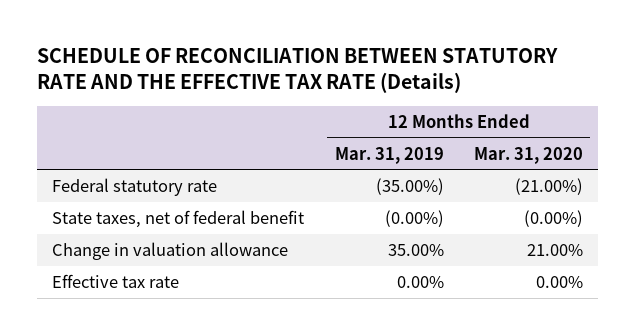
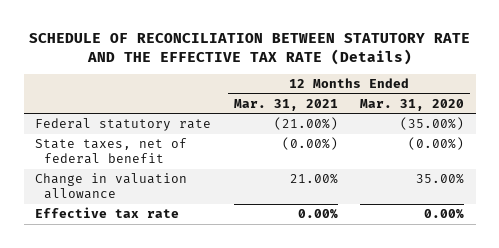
- | 12 Months Ended Mar. 31, 2019 | 12 Months Ended Mar. 31, 2020
+ | 12 Months Ended Mar. 31, 2021 | 12 Months Ended Mar. 31, 2020
- Federal statutory rate | (35.00%) | (21.00%)
+ Federal statutory rate | (21.00%) | (35.00%)
- Change in valuation allowance | 35.00% | 21.00%
+ Change in valuation allowance | 21.00% | 35.00%

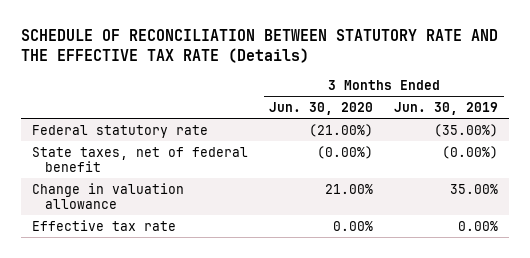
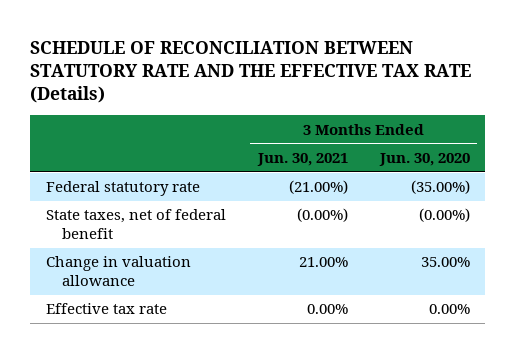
- | 3 Months Ended Jun. 30, 2020 | 3 Months Ended Jun. 30, 2019
+ | 3 Months Ended Jun. 30, 2021 | 3 Months Ended Jun. 30, 2020
- Federal statutory rate | (21.00%) | (35.00%)
+ Federal statutory rate | (21.00%) | (35.00%)
- Change in valuation allowance | 21.00% | 35.00%
+ Change in valuation allowance | 21.00% | 35.00%

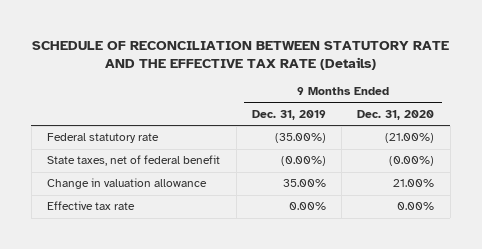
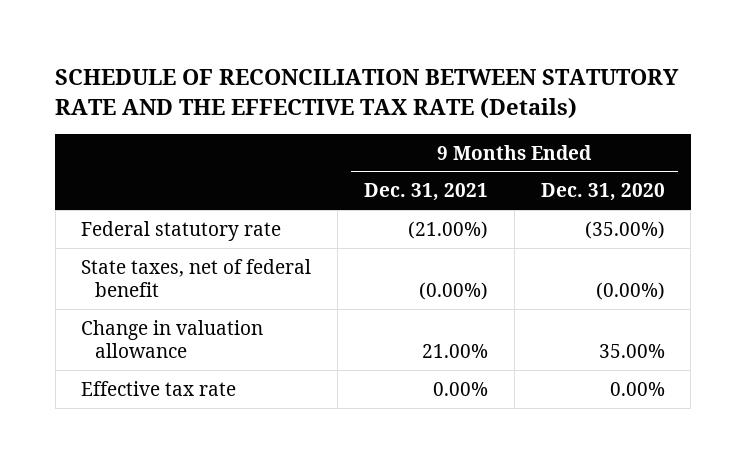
- | 9 Months Ended Dec. 31, 2019 | 9 Months Ended Dec. 31, 2020
+ | 9 Months Ended Dec. 31, 2021 | 9 Months Ended Dec. 31, 2020
- Federal statutory rate | (35.00%) | (21.00%)
+ Federal statutory rate | (21.00%) | (35.00%)
- Change in valuation allowance | 35.00% | 21.00%
+ Change in valuation allowance | 21.00% | 35.00%

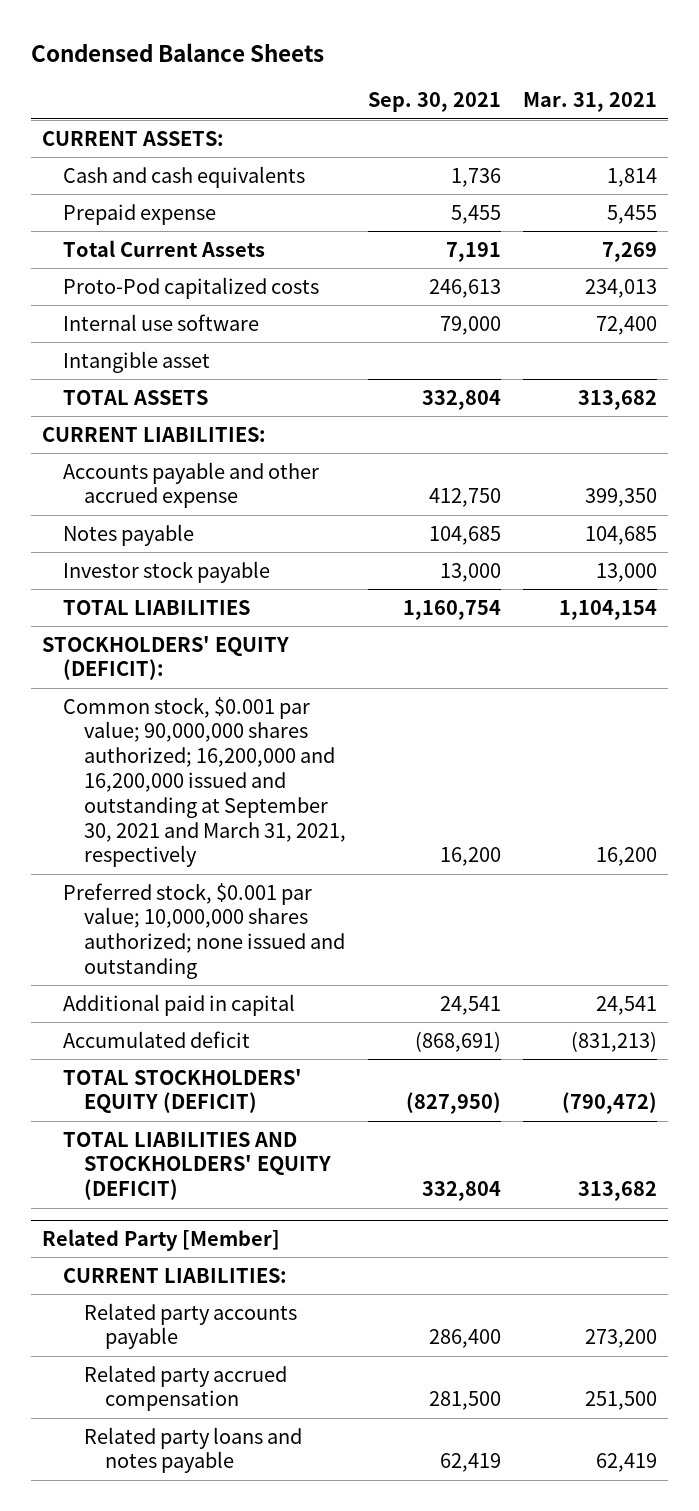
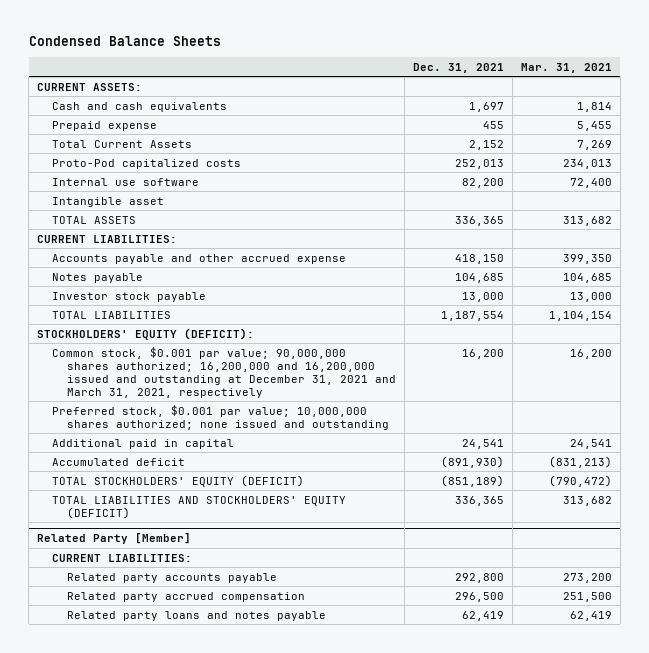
- | Sep. 30, 2021 | Mar. 31, 2021
+ | Dec. 31, 2021 | Mar. 31, 2021
- Common stock, $0.001 par value; 90,000,000 shares authorized; 16,200,000 and 16,200,000 issued and outstanding at September 30, 2021 and March 31, 2021, respectively | 16,200 | 16,200
+ Common stock, $0.001 par value; 90,000,000 shares authorized; 16,200,000 and 16,200,000 issued and outstanding at December 31, 2021 and March 31, 2021, respectively | 16,200 | 16,200

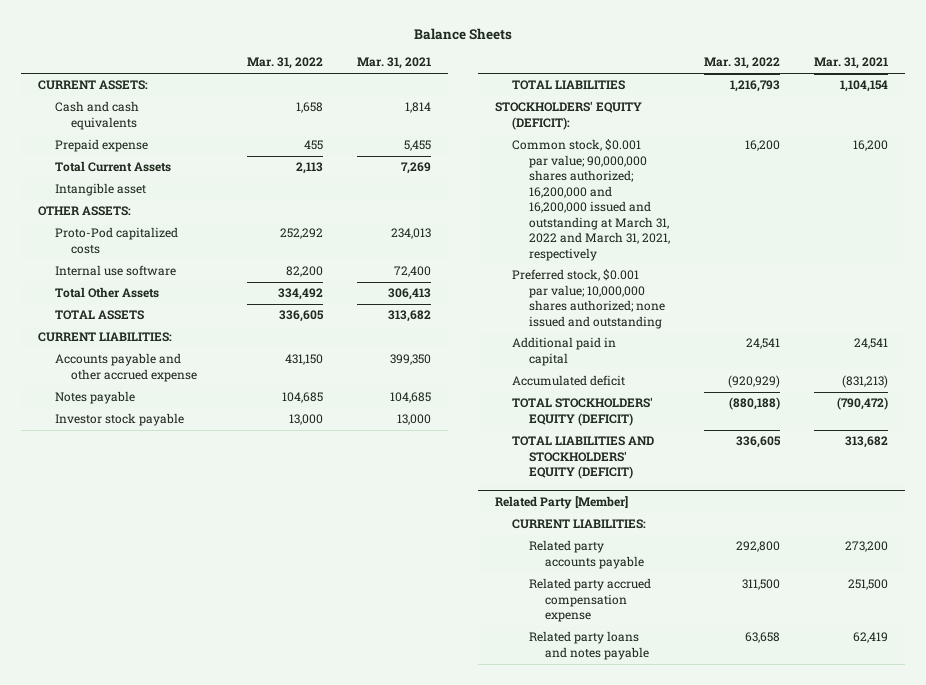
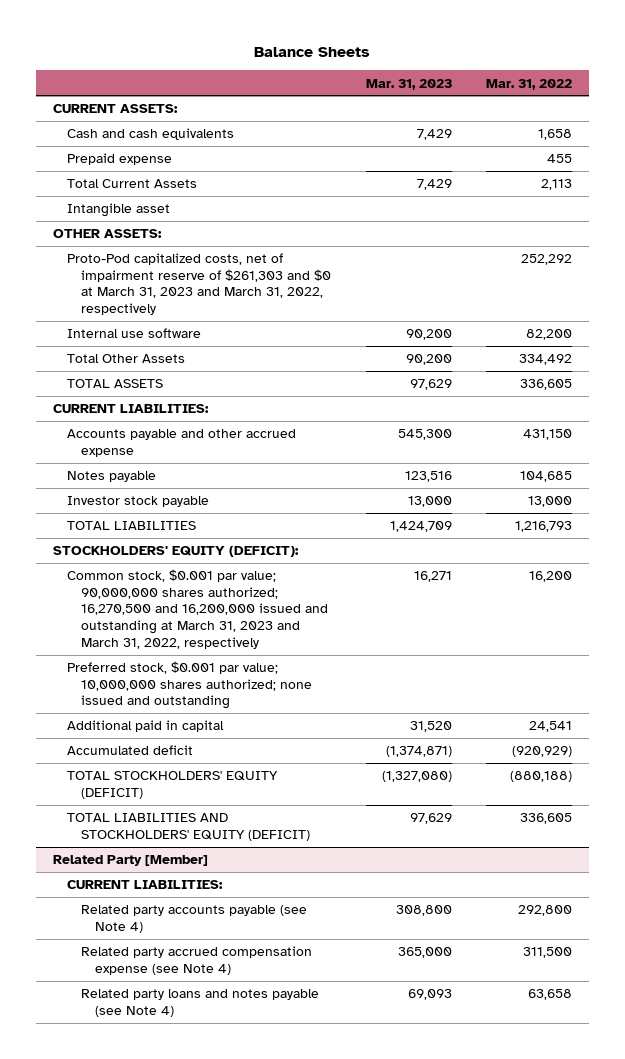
- | Mar. 31, 2022 | Mar. 31, 2021
+ | Mar. 31, 2023 | Mar. 31, 2022
- Proto-Pod capitalized costs | 252,292 | 234,013
+ Proto-Pod capitalized costs, net of impairment reserve of $261,303 and $0 at March 31, 2023 and March 31, 2022, respectively | | 252,292
- Common stock, $0.001 par value; 90,000,000 shares authorized; 16,200,000 and 16,200,000 issued and outstanding at March 31, 2022 and March 31, 2021, respectively | 16,200 | 16,200
+ Common stock, $0.001 par value; 90,000,000 shares authorized; 16,270,500 and 16,200,000 issued and outstanding at March 31, 2023 and March 31, 2022, respectively | 16,271 | 16,200
@ Related Party [Member]
- Related party accounts payable | 292,800 | 273,200
- Related party accrued compensation expense | 311,500 | 251,500
- Related party loans and notes payable | 63,658 | 62,419
+ Related party accounts payable (see Note 4) | 308,800 | 292,800
+ Related party accrued compensation expense (see Note 4) | 365,000 | 311,500
+ Related party loans and notes payable (see Note 4) | 69,093 | 63,658

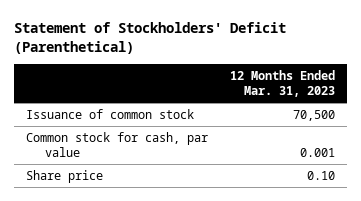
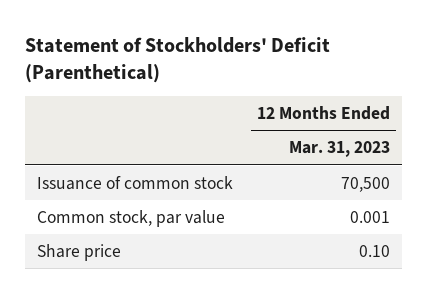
- Common stock for cash, par value | 0.001
+ Common stock, par value | 0.001

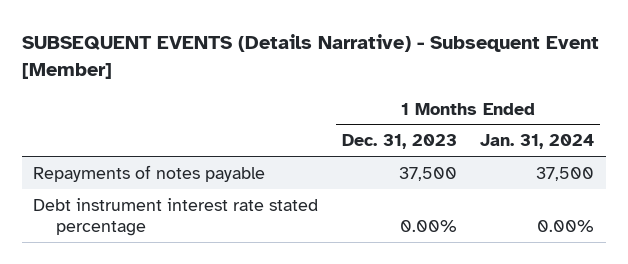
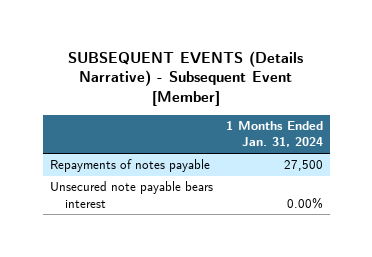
- | 1 Months Ended Dec. 31, 2023 | 1 Months Ended Jan. 31, 2024
+ | 1 Months Ended Jan. 31, 2024
- Repayments of notes payable | 37,500 | 37,500
- Debt instrument interest rate stated percentage | 0.00% | 0.00%
+ Repayments of notes payable | 27,500
+ Unsecured note payable bears interest | 0.00%

